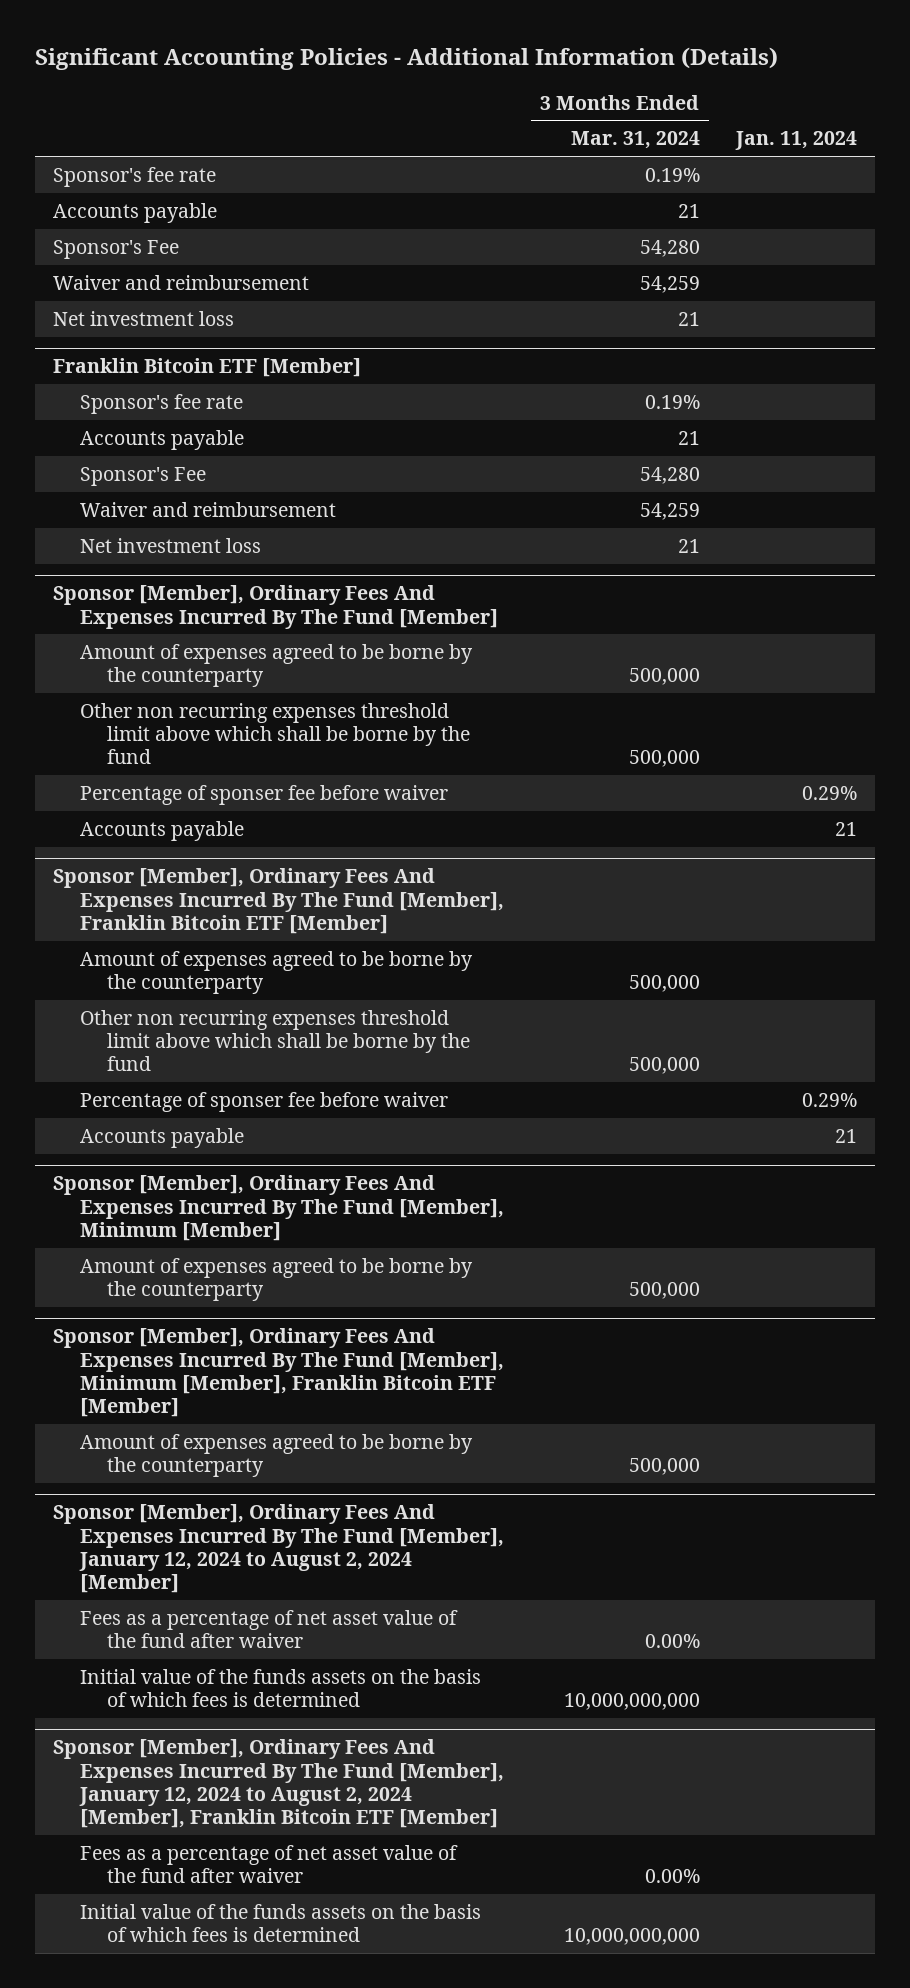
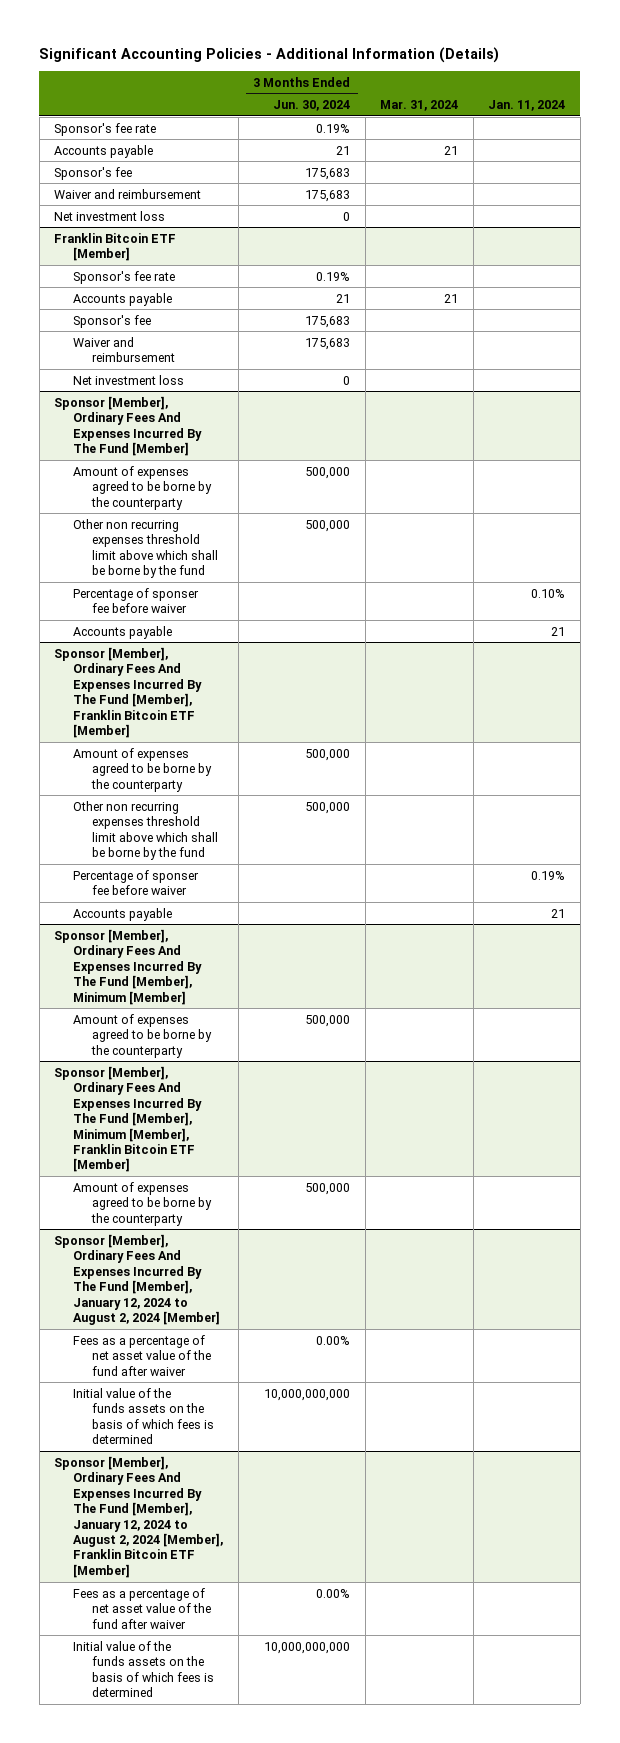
- | 3 Months Ended Mar. 31, 2024 | Jan. 11, 2024
+ | 3 Months Ended Jun. 30, 2024 | Mar. 31, 2024 | Jan. 11, 2024
- Sponsor's Fee | 54,280 |
+ Sponsor's fee | 175,683 | |
@ Franklin Bitcoin ETF [Member]
- Sponsor's Fee | 54,280 |
+ Sponsor's fee | 175,683 | |
@ Sponsor [Member], Ordinary Fees And Expenses Incurred By The Fund [Member]
- Percentage of sponser fee before waiver | | 0.29%
+ Percentage of sponser fee before waiver | | | 0.10%
@ Sponsor [Member], Ordinary Fees And Expenses Incurred By The Fund [Member], Franklin Bitcoin ETF [Member]
- Percentage of sponser fee before waiver | | 0.29%
+ Percentage of sponser fee before waiver | | | 0.19%

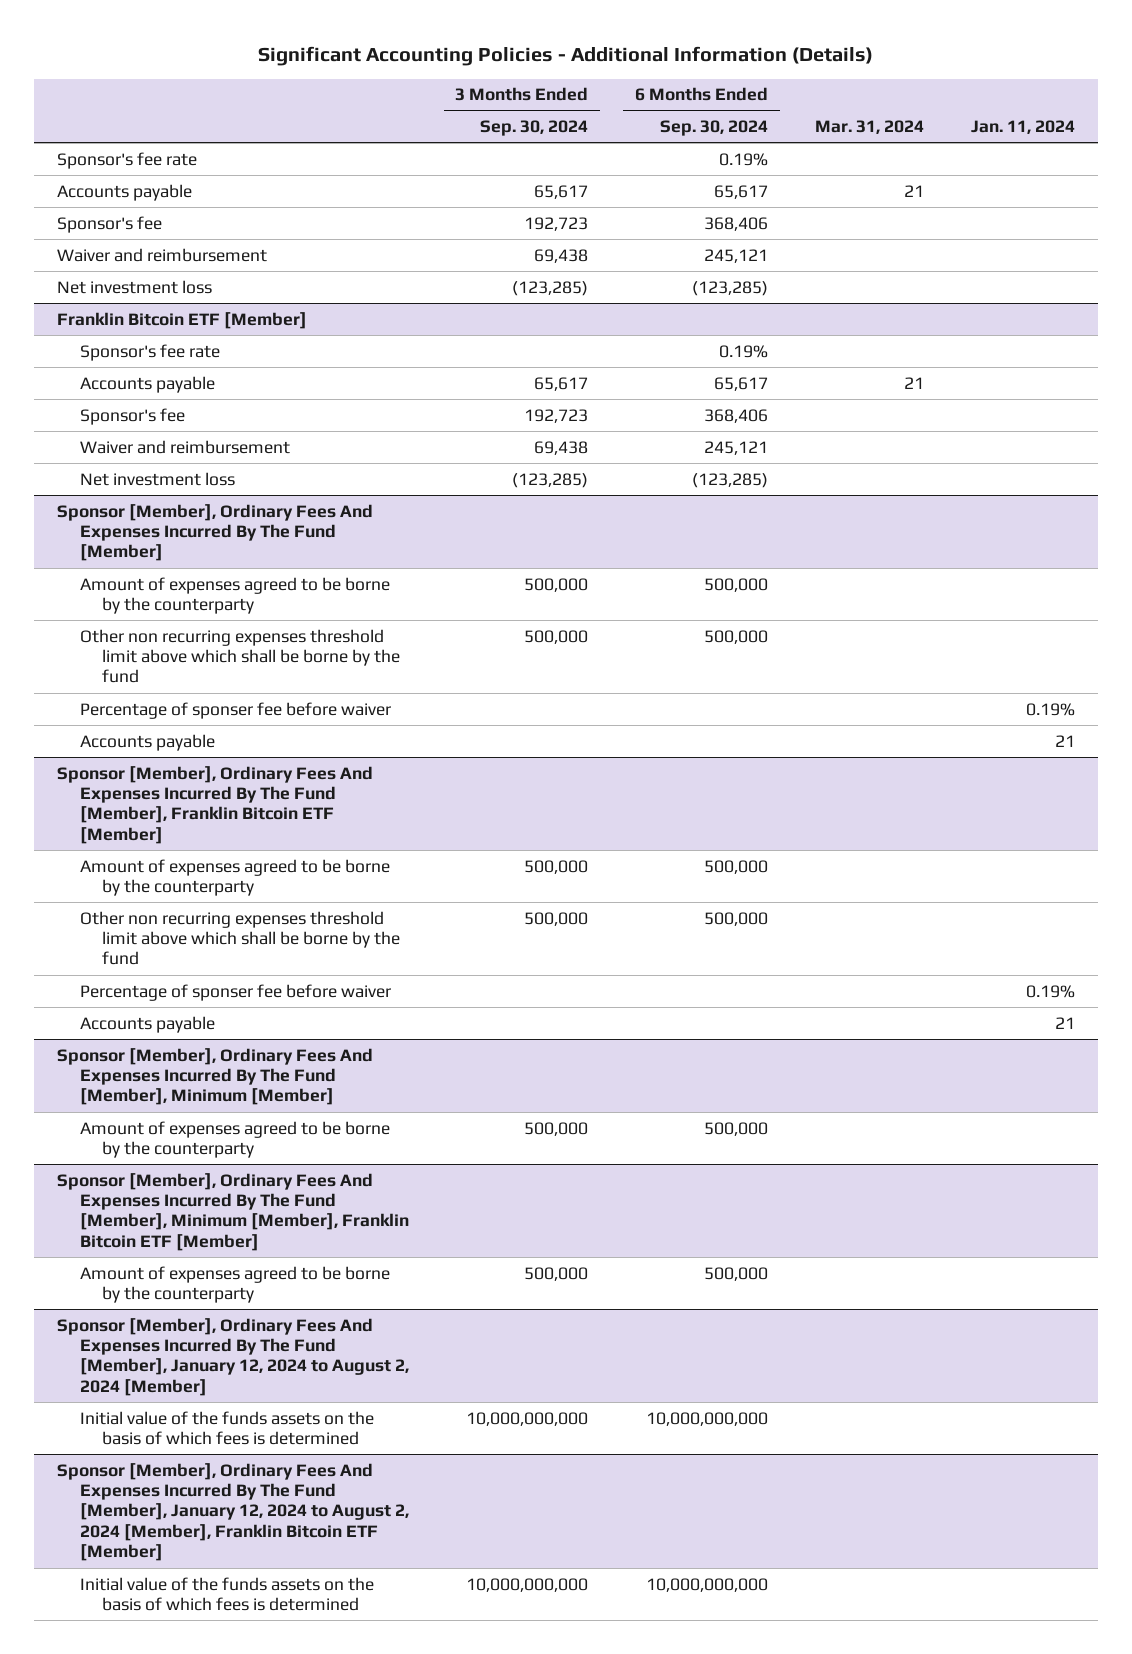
- | 3 Months Ended Jun. 30, 2024 | Mar. 31, 2024 | Jan. 11, 2024
+ | 3 Months Ended Sep. 30, 2024 | 6 Months Ended Sep. 30, 2024 | Mar. 31, 2024 | Jan. 11, 2024
@ Sponsor [Member], Ordinary Fees And Expenses Incurred By The Fund [Member]
- Percentage of sponser fee before waiver | | | 0.10%
+ Percentage of sponser fee before waiver | | | | 0.19%
@ Sponsor [Member], Ordinary Fees And Expenses Incurred By The Fund [Member], January 12, 2024 to August 2, 2024 [Member]
- Fees as a percentage of net asset value of the fund after waiver | 0.00% | |
@ Sponsor [Member], Ordinary Fees And Expenses Incurred By The Fund [Member], January 12, 2024 to August 2, 2024 [Member], Franklin Bitcoin ETF [Member]
- Fees as a percentage of net asset value of the fund after waiver | 0.00% | |

